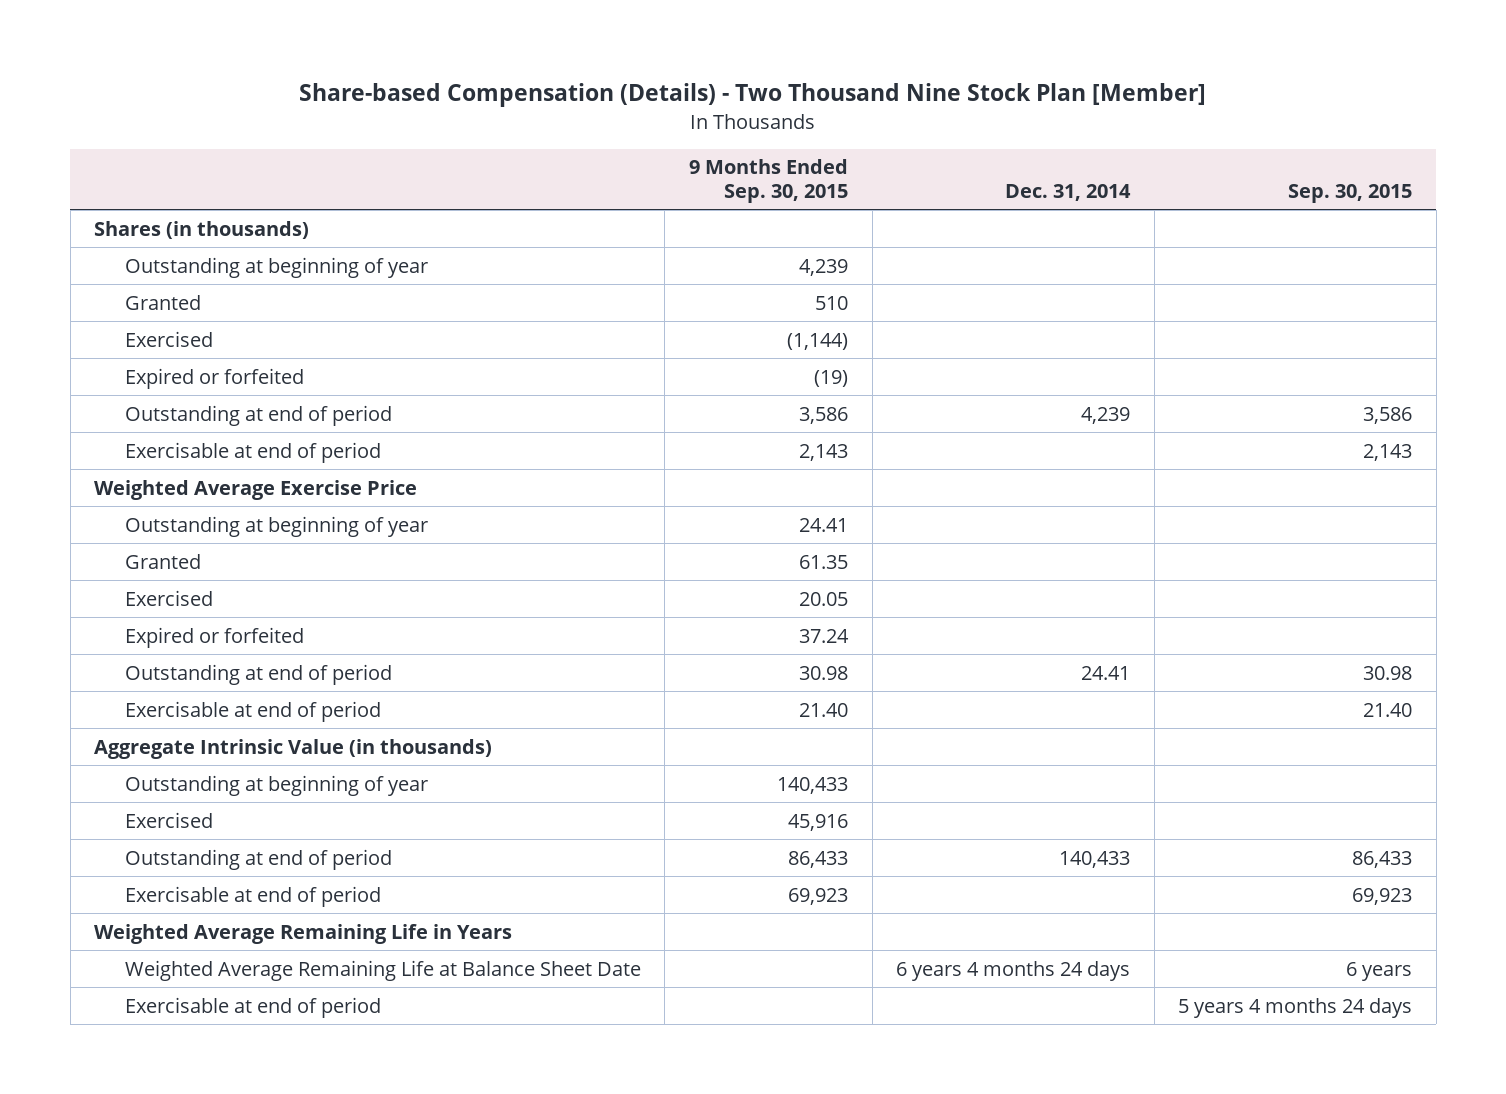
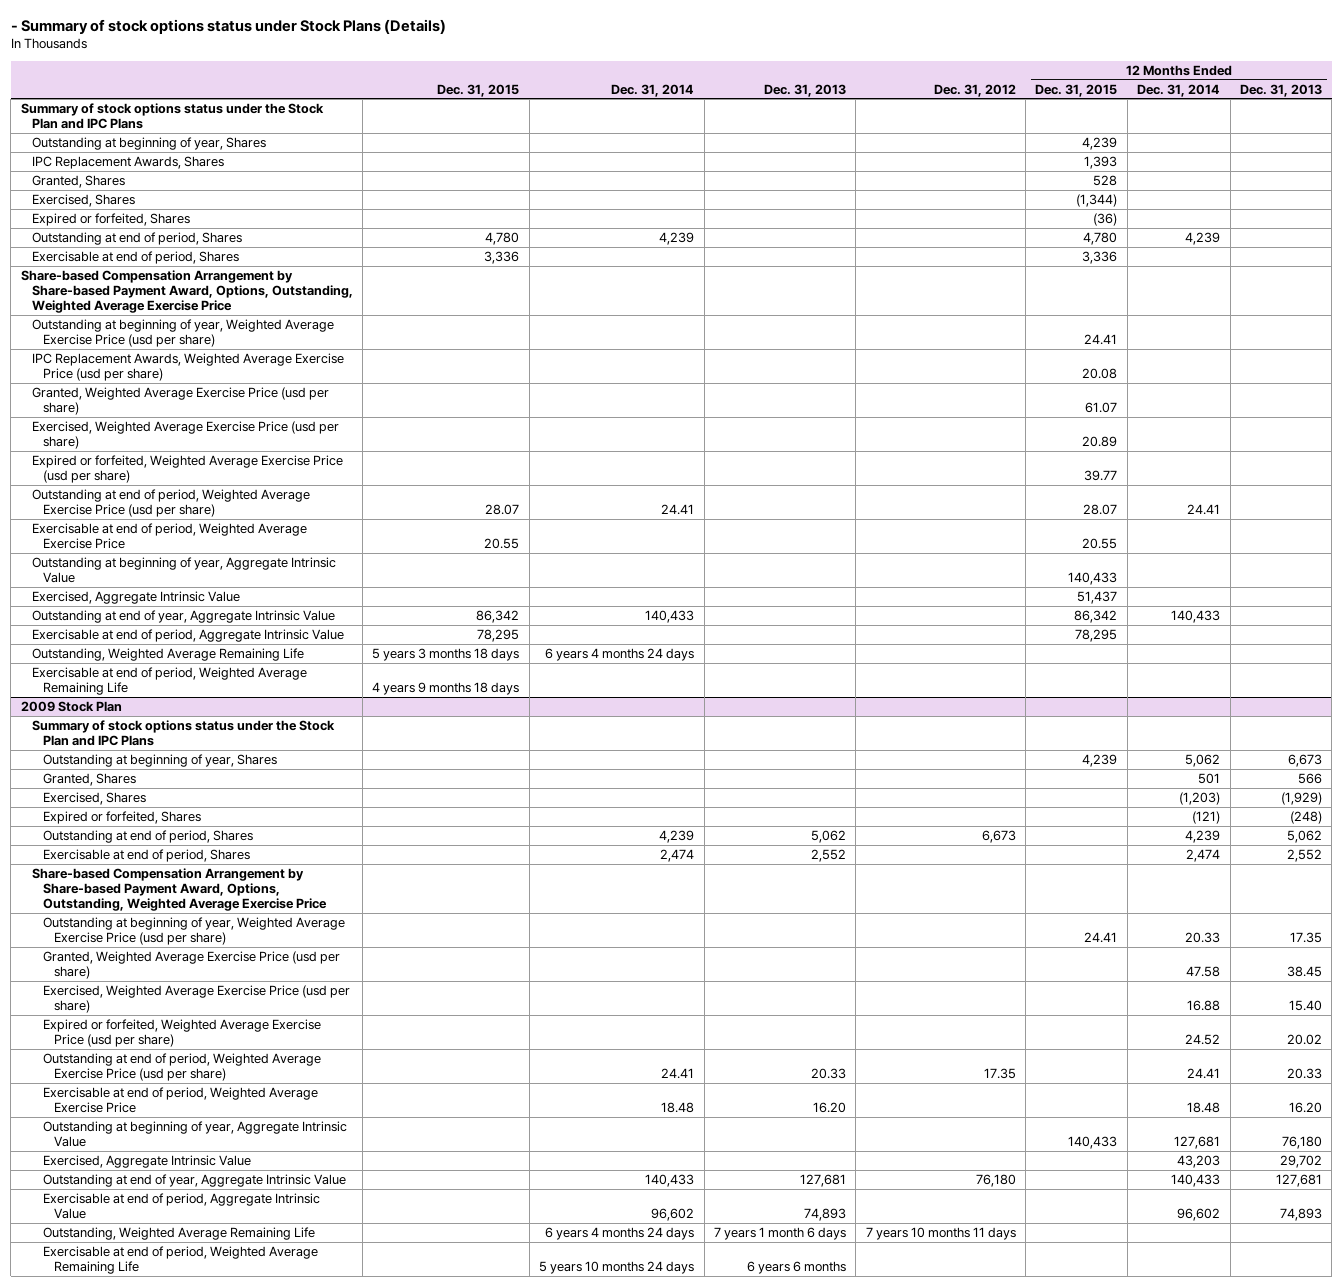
- Share-based Compensation (Details) - Two Thousand Nine Stock Plan [Member]
+ - Summary of stock options status under Stock Plans (Details)
- | 9 Months Ended Sep. 30, 2015 | Dec. 31, 2014 | Sep. 30, 2015
+ | Dec. 31, 2015 | Dec. 31, 2014 | Dec. 31, 2013 | Dec. 31, 2012 | 12 Months Ended Dec. 31, 2015 | 12 Months Ended Dec. 31, 2014 | 12 Months Ended Dec. 31, 2013
- Shares (in thousands)
- Outstanding at beginning of year | 4,239 | |
- Granted | 510 | |
- Exercised | (1,144) | |
- Expired or forfeited | (19) | |
- Outstanding at end of period | 3,586 | 4,239 | 3,586
- Exercisable at end of period | 2,143 | | 2,143
- Weighted Average Exercise Price
- Outstanding at beginning of year | 24.41 | |
- Granted | 61.35 | |
- Exercised | 20.05 | |
- Expired or forfeited | 37.24 | |
- Outstanding at end of period | 30.98 | 24.41 | 30.98
- Exercisable at end of period | 21.40 | | 21.40
- Aggregate Intrinsic Value (in thousands)
- Outstanding at beginning of year | 140,433 | |
- Exercised | 45,916 | |
- Outstanding at end of period | 86,433 | 140,433 | 86,433
- Exercisable at end of period | 69,923 | | 69,923
- Weighted Average Remaining Life in Years
- Weighted Average Remaining Life at Balance Sheet Date | | 6 years 4 months 24 days | 6 years
- Exercisable at end of period | | | 5 years 4 months 24 days
+ Summary of stock options status under the Stock Plan and IPC Plans
+ Outstanding at beginning of year, Shares | | | | | 4,239 | |
+ IPC Replacement Awards, Shares | | | | | 1,393 | |
+ Granted, Shares | | | | | 528 | |
+ Exercised, Shares | | | | | (1,344) | |
+ Expired or forfeited, Shares | | | | | (36) | |
+ Outstanding at end of period, Shares | 4,780 | 4,239 | | | 4,780 | 4,239 |
+ Exercisable at end of period, Shares | 3,336 | | | | 3,336 | |
+ Share-based Compensation Arrangement by Share-based Payment Award, Options, Outstanding, Weighted Average Exercise Price
+ Outstanding at beginning of year, Weighted Average Exercise Price (usd per share) | | | | | 24.41 | |
+ IPC Replacement Awards, Weighted Average Exercise Price (usd per share) | | | | | 20.08 | |
+ Granted, Weighted Average Exercise Price (usd per share) | | | | | 61.07 | |
+ Exercised, Weighted Average Exercise Price (usd per share) | | | | | 20.89 | |
+ Expired or forfeited, Weighted Average Exercise Price (usd per share) | | | | | 39.77 | |
+ Outstanding at end of period, Weighted Average Exercise Price (usd per share) | 28.07 | 24.41 | | | 28.07 | 24.41 |
+ Exercisable at end of period, Weighted Average Exercise Price | 20.55 | | | | 20.55 | |
+ Outstanding at beginning of year, Aggregate Intrinsic Value | | | | | 140,433 | |
+ Exercised, Aggregate Intrinsic Value | | | | | 51,437 | |
+ Outstanding at end of year, Aggregate Intrinsic Value | 86,342 | 140,433 | | | 86,342 | 140,433 |
+ Exercisable at end of period, Aggregate Intrinsic Value | 78,295 | | | | 78,295 | |
+ Outstanding, Weighted Average Remaining Life | 5 years 3 months 18 days | 6 years 4 months 24 days | | | | |
+ Exercisable at end of period, Weighted Average Remaining Life | 4 years 9 months 18 days | | | | | |
+ 2009 Stock Plan
+ Summary of stock options status under the Stock Plan and IPC Plans
+ Outstanding at beginning of year, Shares | | | | | 4,239 | 5,062 | 6,673
+ Granted, Shares | | | | | | 501 | 566
+ Exercised, Shares | | | | | | (1,203) | (1,929)
+ Expired or forfeited, Shares | | | | | | (121) | (248)
+ Outstanding at end of period, Shares | | 4,239 | 5,062 | 6,673 | | 4,239 | 5,062
+ Exercisable at end of period, Shares | | 2,474 | 2,552 | | | 2,474 | 2,552
+ Share-based Compensation Arrangement by Share-based Payment Award, Options, Outstanding, Weighted Average Exercise Price
+ Outstanding at beginning of year, Weighted Average Exercise Price (usd per share) | | | | | 24.41 | 20.33 | 17.35
+ Granted, Weighted Average Exercise Price (usd per share) | | | | | | 47.58 | 38.45
+ Exercised, Weighted Average Exercise Price (usd per share) | | | | | | 16.88 | 15.40
+ Expired or forfeited, Weighted Average Exercise Price (usd per share) | | | | | | 24.52 | 20.02
+ Outstanding at end of period, Weighted Average Exercise Price (usd per share) | | 24.41 | 20.33 | 17.35 | | 24.41 | 20.33
+ Exercisable at end of period, Weighted Average Exercise Price | | 18.48 | 16.20 | | | 18.48 | 16.20
+ Outstanding at beginning of year, Aggregate Intrinsic Value | | | | | 140,433 | 127,681 | 76,180
+ Exercised, Aggregate Intrinsic Value | | | | | | 43,203 | 29,702
+ Outstanding at end of year, Aggregate Intrinsic Value | | 140,433 | 127,681 | 76,180 | | 140,433 | 127,681
+ Exercisable at end of period, Aggregate Intrinsic Value | | 96,602 | 74,893 | | | 96,602 | 74,893
+ Outstanding, Weighted Average Remaining Life | | 6 years 4 months 24 days | 7 years 1 month 6 days | 7 years 10 months 11 days | | |
+ Exercisable at end of period, Weighted Average Remaining Life | | 5 years 10 months 24 days | 6 years 6 months | | | |

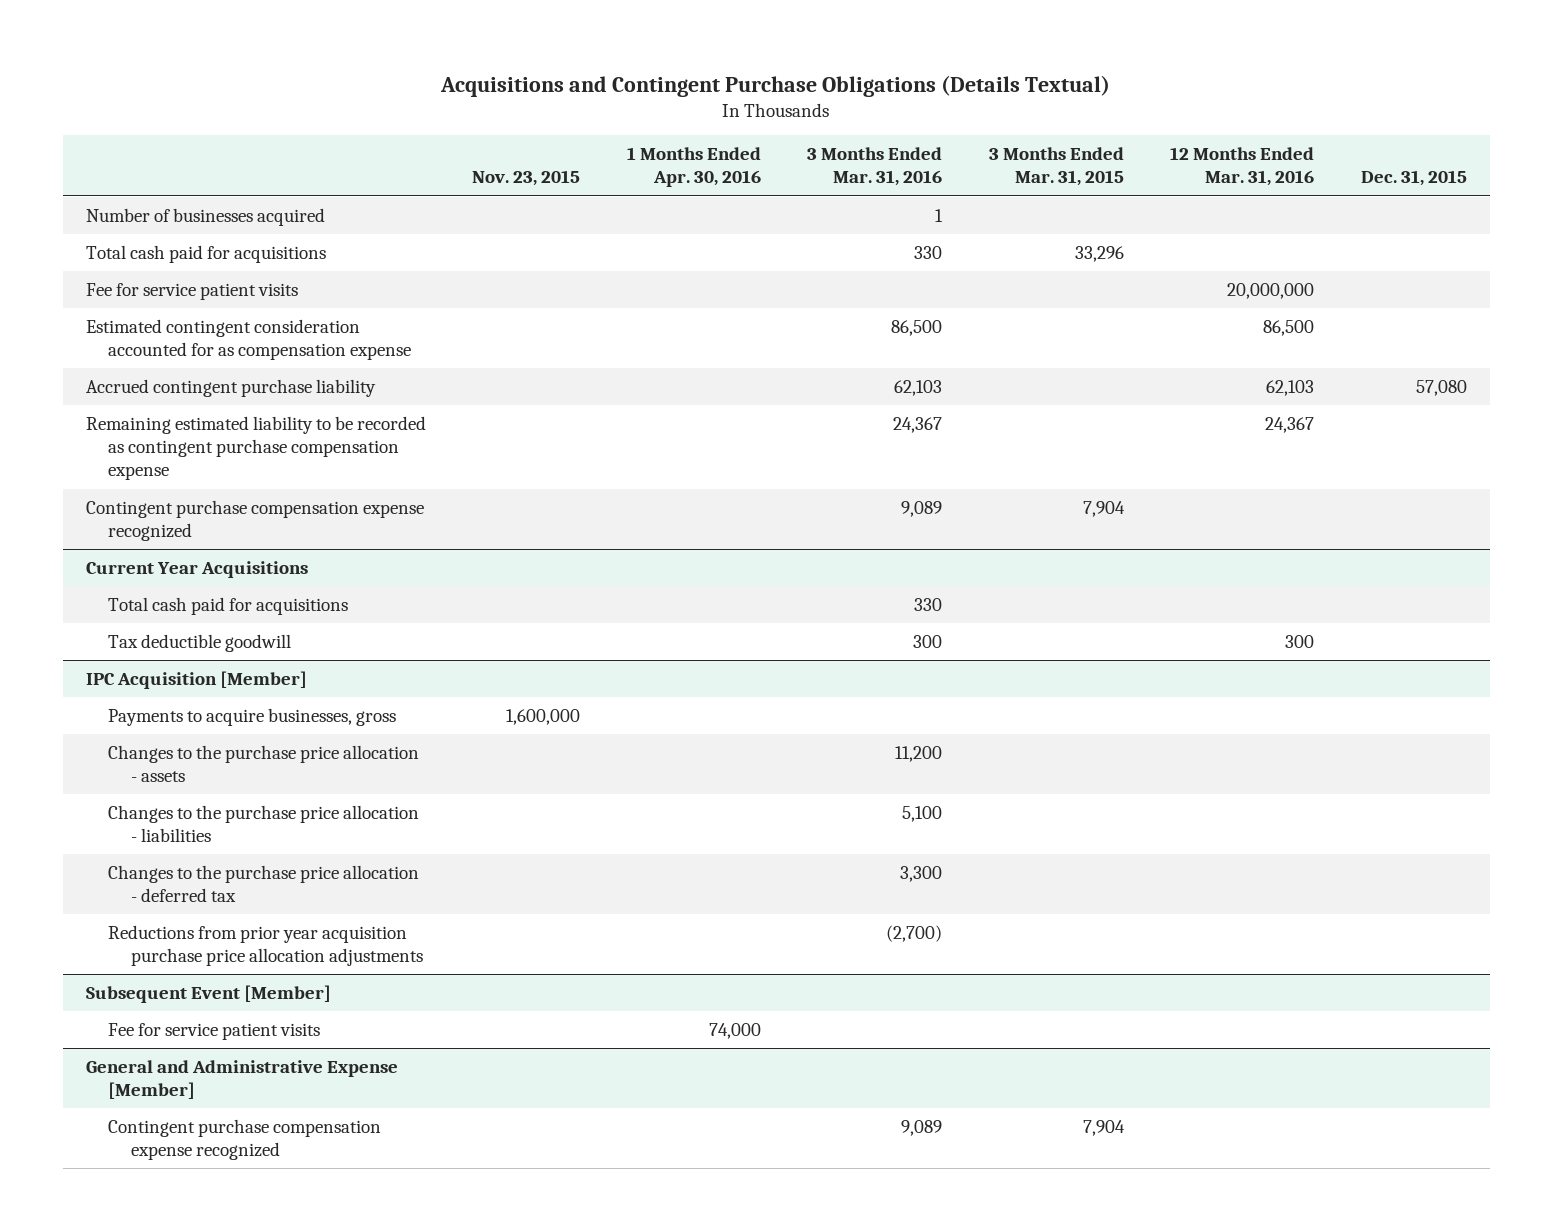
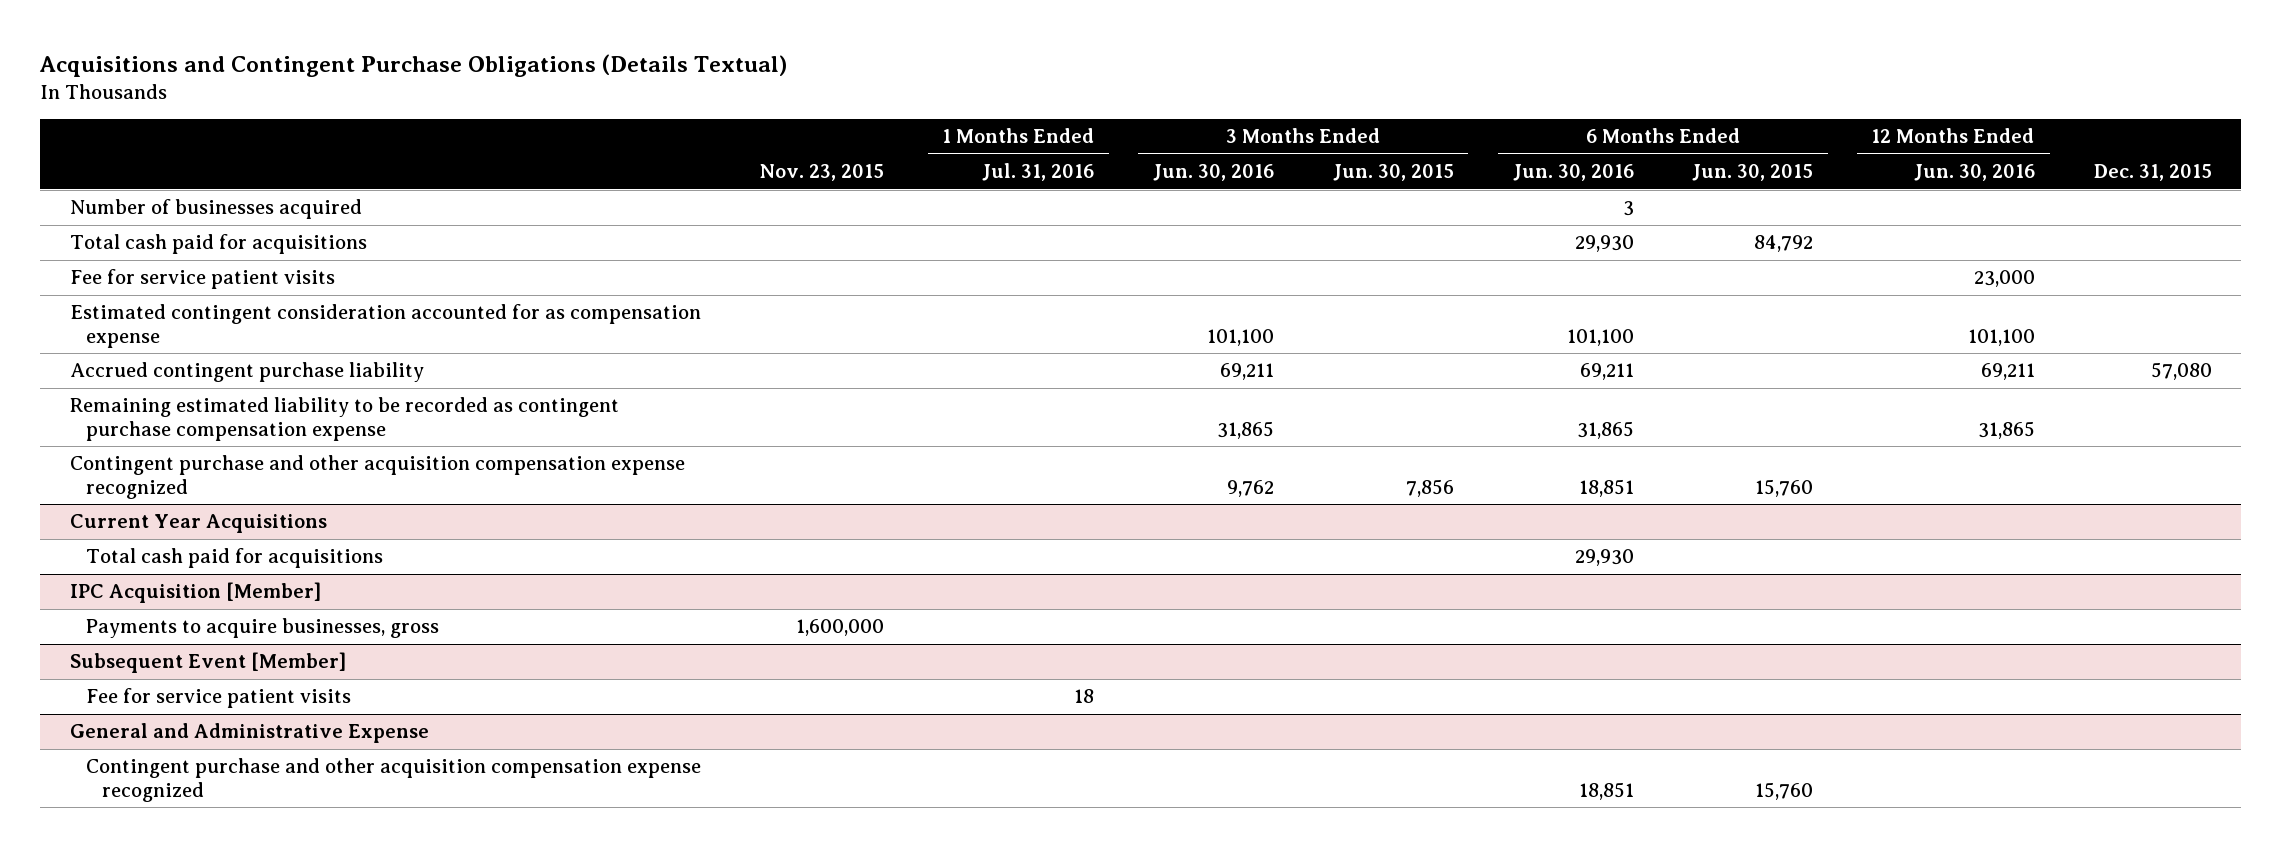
- | Nov. 23, 2015 | 1 Months Ended Apr. 30, 2016 | 3 Months Ended Mar. 31, 2016 | 3 Months Ended Mar. 31, 2015 | 12 Months Ended Mar. 31, 2016 | Dec. 31, 2015
+ | Nov. 23, 2015 | 1 Months Ended Jul. 31, 2016 | 3 Months Ended Jun. 30, 2016 | 3 Months Ended Jun. 30, 2015 | 6 Months Ended Jun. 30, 2016 | 6 Months Ended Jun. 30, 2015 | 12 Months Ended Jun. 30, 2016 | Dec. 31, 2015
- Contingent purchase compensation expense recognized | | | 9,089 | 7,904 | |
+ Contingent purchase and other acquisition compensation expense recognized | | | 9,762 | 7,856 | 18,851 | 15,760 | |
@ Current Year Acquisitions
- Tax deductible goodwill | | | 300 | | 300 |
@ IPC Acquisition [Member]
- Changes to the purchase price allocation - assets | | | 11,200 | | |
- Changes to the purchase price allocation - liabilities | | | 5,100 | | |
- Changes to the purchase price allocation - deferred tax | | | 3,300 | | |
- Reductions from prior year acquisition purchase price allocation adjustments | | | (2,700) | | |
- General and Administrative Expense [Member]
- Contingent purchase compensation expense recognized | | | 9,089 | 7,904 | |
+ General and Administrative Expense
+ Contingent purchase and other acquisition compensation expense recognized | | | | | 18,851 | 15,760 | |

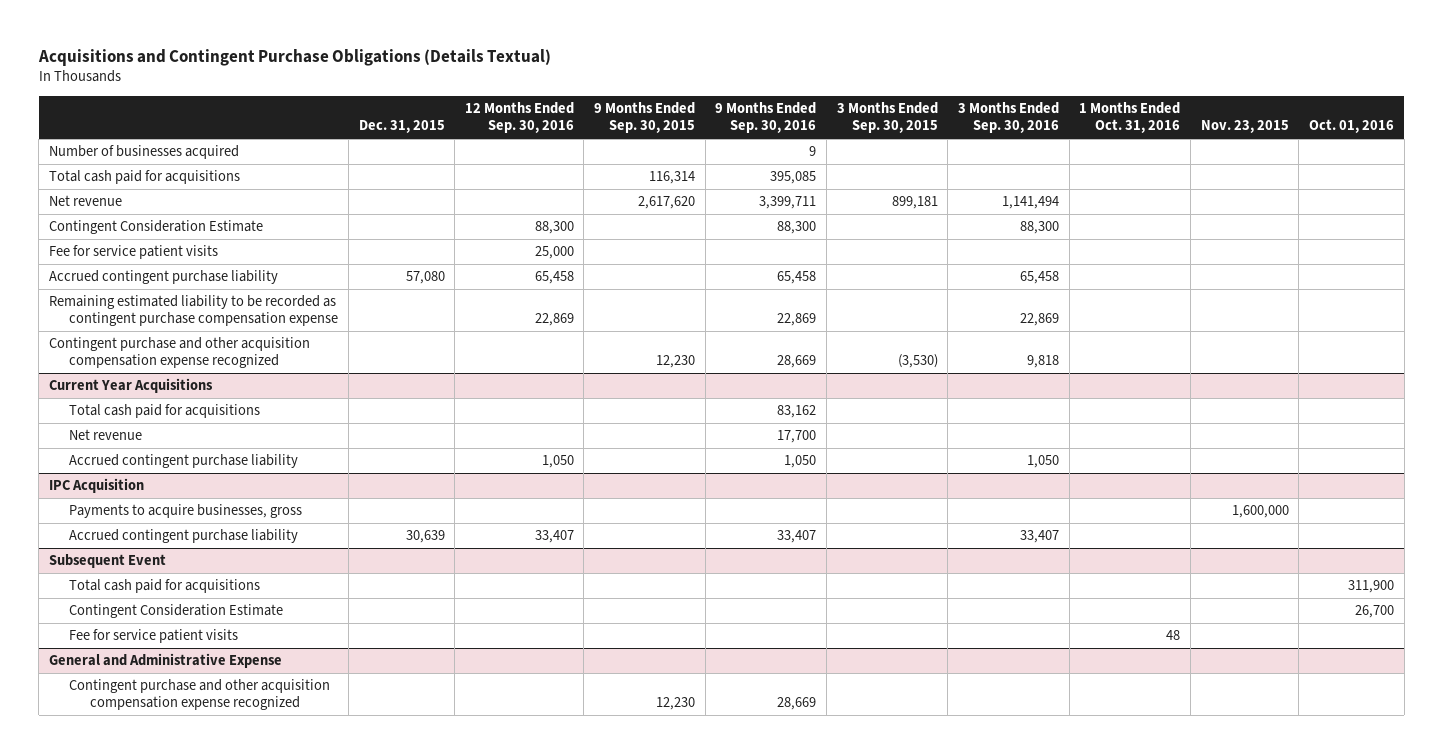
- | Nov. 23, 2015 | 1 Months Ended Jul. 31, 2016 | 3 Months Ended Jun. 30, 2016 | 3 Months Ended Jun. 30, 2015 | 6 Months Ended Jun. 30, 2016 | 6 Months Ended Jun. 30, 2015 | 12 Months Ended Jun. 30, 2016 | Dec. 31, 2015
+ | Dec. 31, 2015 | 12 Months Ended Sep. 30, 2016 | 9 Months Ended Sep. 30, 2015 | 9 Months Ended Sep. 30, 2016 | 3 Months Ended Sep. 30, 2015 | 3 Months Ended Sep. 30, 2016 | 1 Months Ended Oct. 31, 2016 | Nov. 23, 2015 | Oct. 01, 2016
+ Net revenue | | | 2,617,620 | 3,399,711 | 899,181 | 1,141,494 | | |
+ Contingent Consideration Estimate | | 88,300 | | 88,300 | | 88,300 | | |
- Estimated contingent consideration accounted for as compensation expense | | | 101,100 | | 101,100 | | 101,100 |
- IPC Acquisition [Member]
@ Current Year Acquisitions
+ Net revenue | | | | 17,700 | | | | |
+ Accrued contingent purchase liability | | 1,050 | | 1,050 | | 1,050 | | |
+ IPC Acquisition
- Subsequent Event [Member]
+ Accrued contingent purchase liability | 30,639 | 33,407 | | 33,407 | | 33,407 | | |
+ Subsequent Event
+ Total cash paid for acquisitions | | | | | | | | | 311,900
+ Contingent Consideration Estimate | | | | | | | | | 26,700

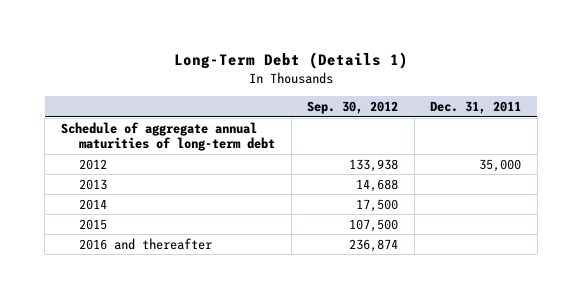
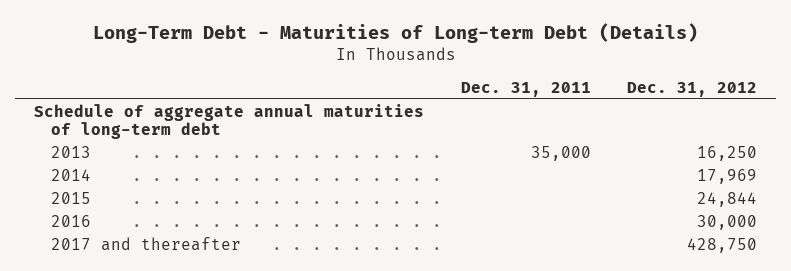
- Long-Term Debt (Details 1)
+ Long-Term Debt - Maturities of Long-term Debt (Details)
- | Sep. 30, 2012 | Dec. 31, 2011
+ | Dec. 31, 2011 | Dec. 31, 2012
- 2012 | 133,938 | 35,000
- 2013 | 14,688 |
+ 2013 | 35,000 | 16,250
- 2016 and thereafter | 236,874 |
+ 2016 | | 30,000
+ 2017 and thereafter | | 428,750

